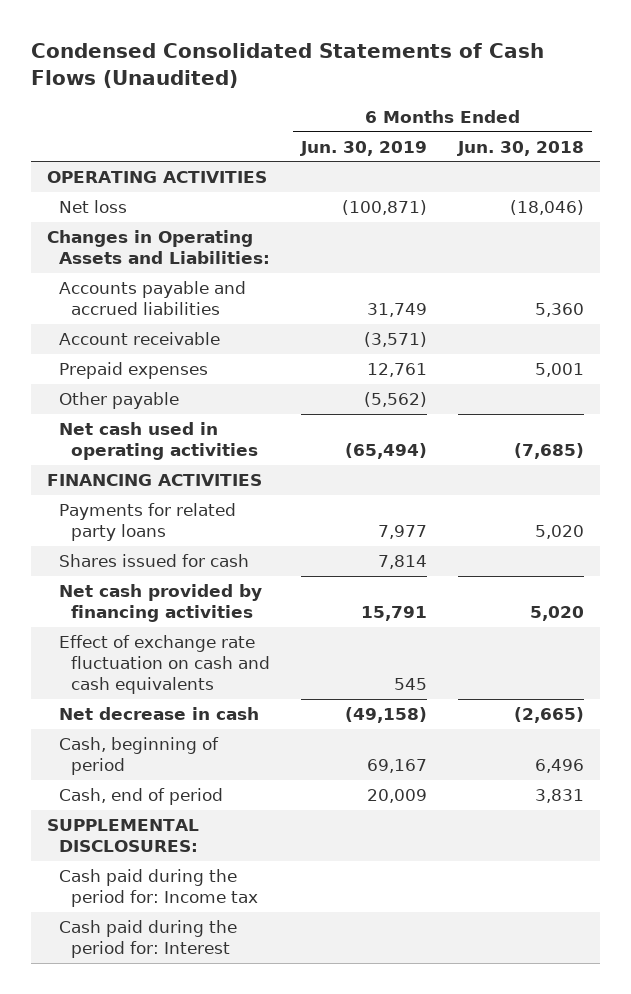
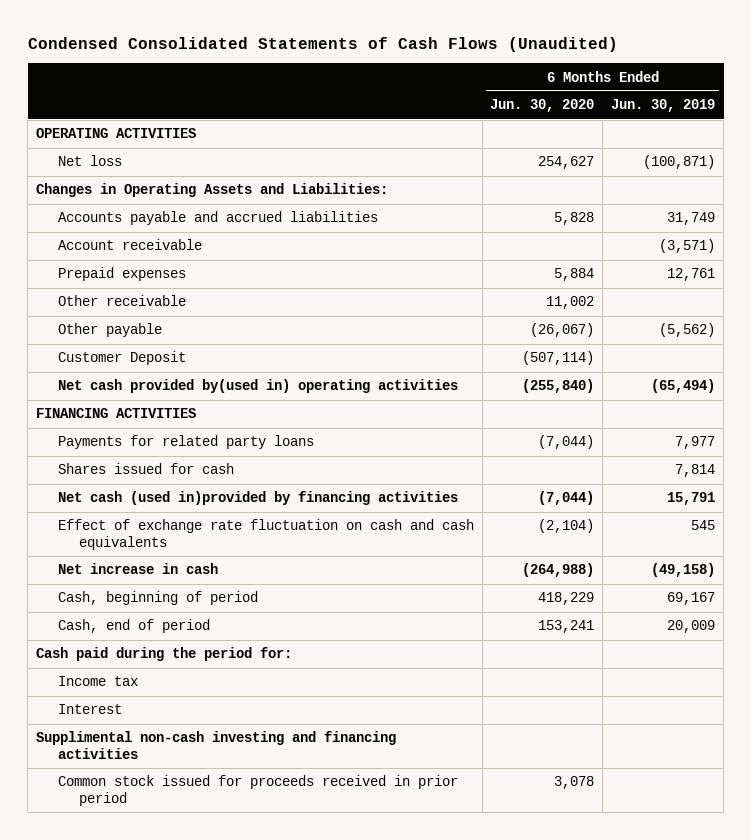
- | 6 Months Ended Jun. 30, 2019 | 6 Months Ended Jun. 30, 2018
+ | 6 Months Ended Jun. 30, 2020 | 6 Months Ended Jun. 30, 2019
+ Other receivable | 11,002 |
- Net cash used in operating activities | (65,494) | (7,685)
+ Customer Deposit | (507,114) |
+ Net cash provided by(used in) operating activities | (255,840) | (65,494)
- Net cash provided by financing activities | 15,791 | 5,020
+ Net cash (used in)provided by financing activities | (7,044) | 15,791
- Net decrease in cash | (49,158) | (2,665)
+ Net increase in cash | (264,988) | (49,158)
- SUPPLEMENTAL DISCLOSURES:
- Cash paid during the period for: Income tax
- Cash paid during the period for: Interest
+ Cash paid during the period for:
+ Income tax
+ Interest
+ Supplimental non-cash investing and financing activities
+ Common stock issued for proceeds received in prior period | 3,078 |

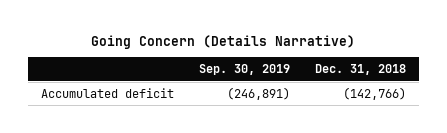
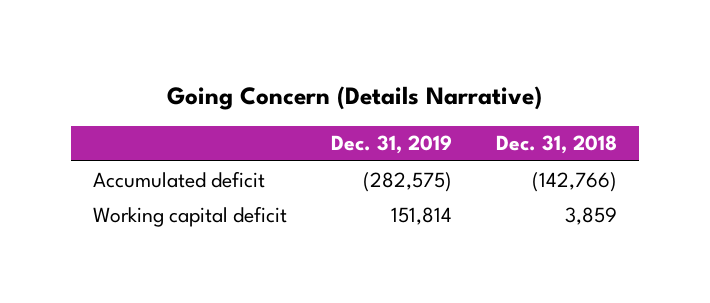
- | Sep. 30, 2019 | Dec. 31, 2018
+ | Dec. 31, 2019 | Dec. 31, 2018
+ Working capital deficit | 151,814 | 3,859

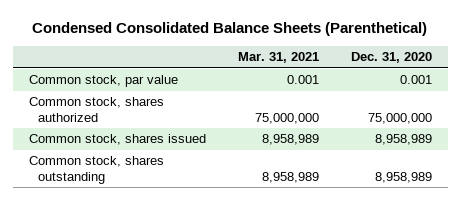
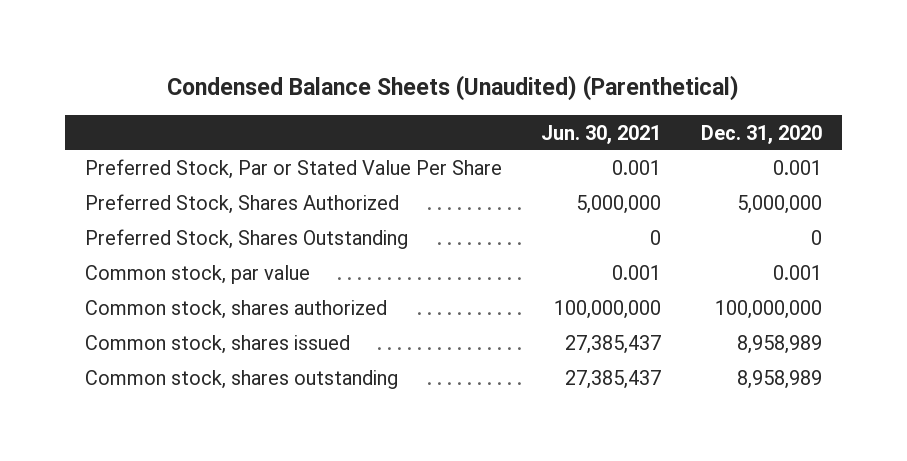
- Condensed Consolidated Balance Sheets (Parenthetical)
+ Condensed Balance Sheets (Unaudited) (Parenthetical)
- | Mar. 31, 2021 | Dec. 31, 2020
+ | Jun. 30, 2021 | Dec. 31, 2020
+ Preferred Stock, Par or Stated Value Per Share | 0.001 | 0.001
+ Preferred Stock, Shares Authorized | 5,000,000 | 5,000,000
+ Preferred Stock, Shares Outstanding | 0 | 0
- Common stock, shares authorized | 75,000,000 | 75,000,000
+ Common stock, shares authorized | 100,000,000 | 100,000,000

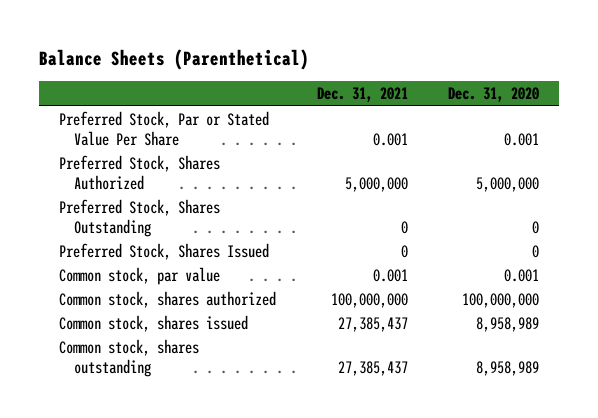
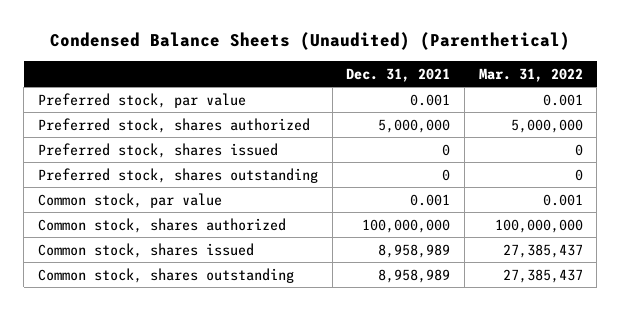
- Balance Sheets (Parenthetical)
+ Condensed Balance Sheets (Unaudited) (Parenthetical)
- | Dec. 31, 2021 | Dec. 31, 2020
+ | Dec. 31, 2021 | Mar. 31, 2022
- Preferred Stock, Par or Stated Value Per Share | 0.001 | 0.001
- Preferred Stock, Shares Authorized | 5,000,000 | 5,000,000
- Preferred Stock, Shares Outstanding | 0 | 0
- Preferred Stock, Shares Issued | 0 | 0
+ Preferred stock, par value | 0.001 | 0.001
+ Preferred stock, shares authorized | 5,000,000 | 5,000,000
+ Preferred stock, shares issued | 0 | 0
+ Preferred stock, shares outstanding | 0 | 0
- Common stock, shares issued | 27,385,437 | 8,958,989
- Common stock, shares outstanding | 27,385,437 | 8,958,989
+ Common stock, shares issued | 8,958,989 | 27,385,437
+ Common stock, shares outstanding | 8,958,989 | 27,385,437

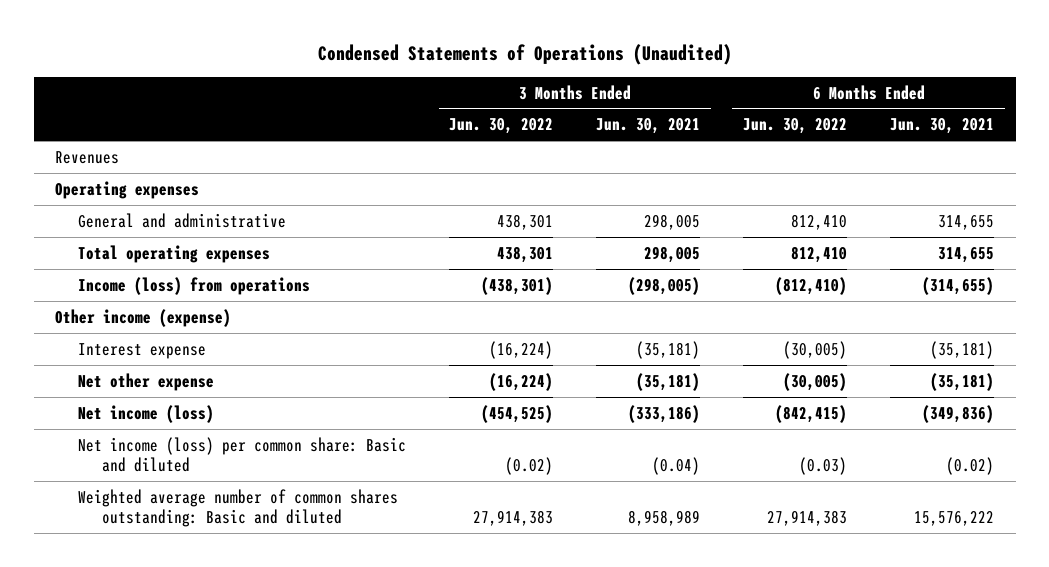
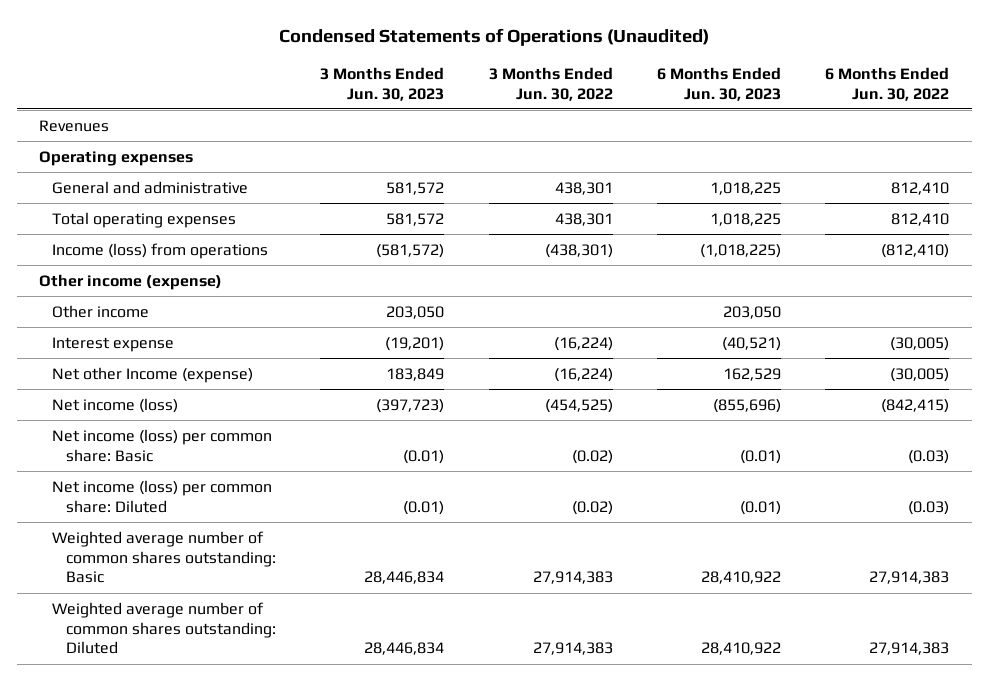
- | 3 Months Ended Jun. 30, 2022 | 3 Months Ended Jun. 30, 2021 | 6 Months Ended Jun. 30, 2022 | 6 Months Ended Jun. 30, 2021
+ | 3 Months Ended Jun. 30, 2023 | 3 Months Ended Jun. 30, 2022 | 6 Months Ended Jun. 30, 2023 | 6 Months Ended Jun. 30, 2022
+ Other income | 203,050 | | 203,050 |
- Net other expense | (16,224) | (35,181) | (30,005) | (35,181)
+ Net other Income (expense) | 183,849 | (16,224) | 162,529 | (30,005)
- Net income (loss) per common share: Basic and diluted | (0.02) | (0.04) | (0.03) | (0.02)
- Weighted average number of common shares outstanding: Basic and diluted | 27,914,383 | 8,958,989 | 27,914,383 | 15,576,222
+ Net income (loss) per common share: Basic | (0.01) | (0.02) | (0.01) | (0.03)
+ Net income (loss) per common share: Diluted | (0.01) | (0.02) | (0.01) | (0.03)
+ Weighted average number of common shares outstanding: Basic | 28,446,834 | 27,914,383 | 28,410,922 | 27,914,383
+ Weighted average number of common shares outstanding: Diluted | 28,446,834 | 27,914,383 | 28,410,922 | 27,914,383

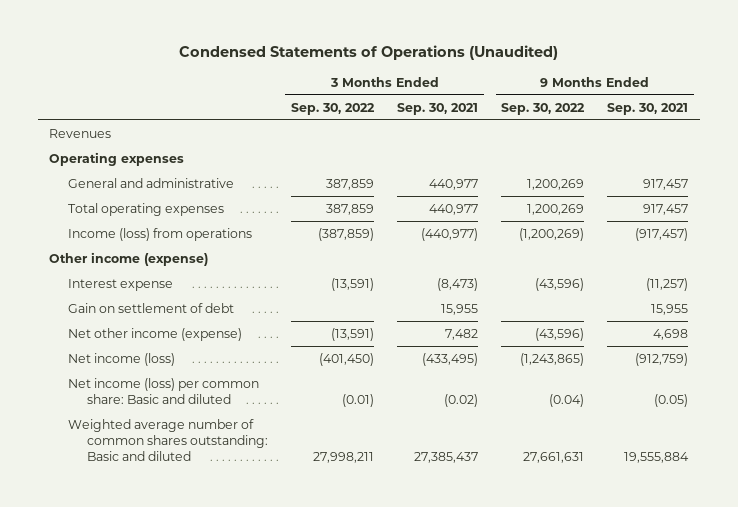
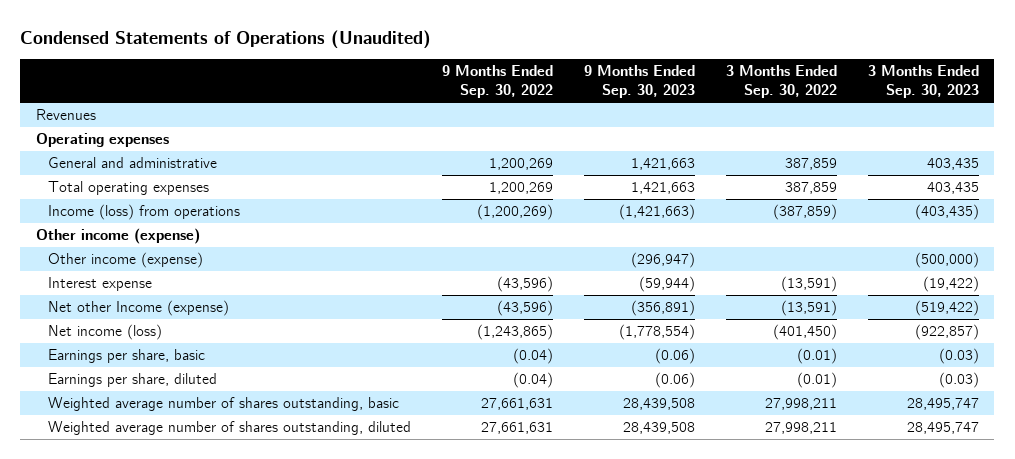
- | 3 Months Ended Sep. 30, 2022 | 3 Months Ended Sep. 30, 2021 | 9 Months Ended Sep. 30, 2022 | 9 Months Ended Sep. 30, 2021
+ | 9 Months Ended Sep. 30, 2022 | 9 Months Ended Sep. 30, 2023 | 3 Months Ended Sep. 30, 2022 | 3 Months Ended Sep. 30, 2023
+ Other income (expense) | | (296,947) | | (500,000)
- Gain on settlement of debt | | 15,955 | | 15,955
- Net other income (expense) | (13,591) | 7,482 | (43,596) | 4,698
+ Net other Income (expense) | (43,596) | (356,891) | (13,591) | (519,422)
- Net income (loss) per common share: Basic and diluted | (0.01) | (0.02) | (0.04) | (0.05)
- Weighted average number of common shares outstanding: Basic and diluted | 27,998,211 | 27,385,437 | 27,661,631 | 19,555,884
+ Earnings per share, basic | (0.04) | (0.06) | (0.01) | (0.03)
+ Earnings per share, diluted | (0.04) | (0.06) | (0.01) | (0.03)
+ Weighted average number of shares outstanding, basic | 27,661,631 | 28,439,508 | 27,998,211 | 28,495,747
+ Weighted average number of shares outstanding, diluted | 27,661,631 | 28,439,508 | 27,998,211 | 28,495,747

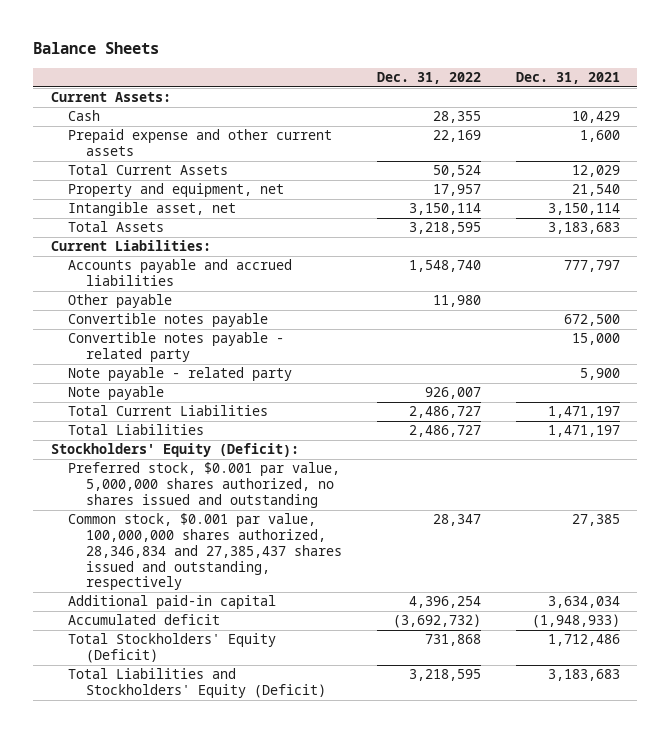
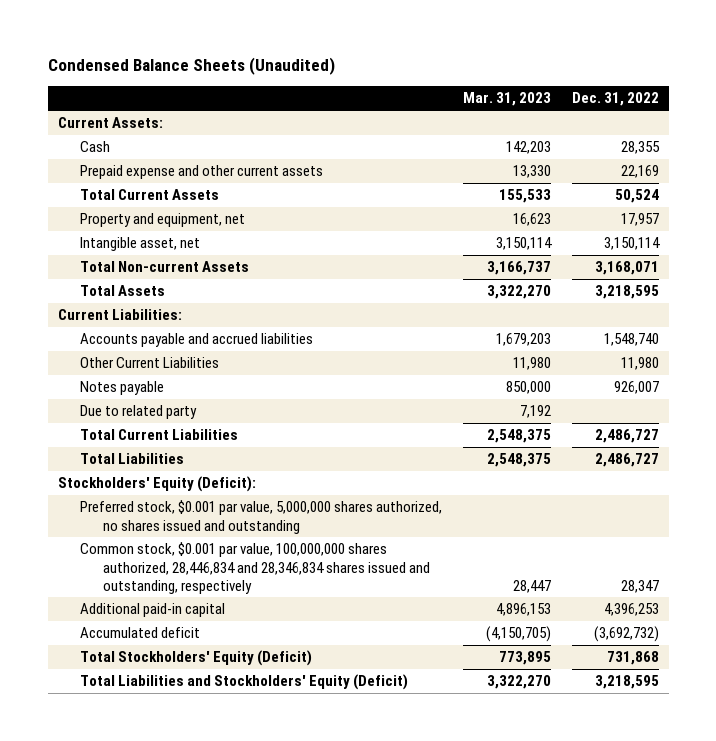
- Balance Sheets
+ Condensed Balance Sheets (Unaudited)
- | Dec. 31, 2022 | Dec. 31, 2021
+ | Mar. 31, 2023 | Dec. 31, 2022
+ Total Non-current Assets | 3,166,737 | 3,168,071
- Other payable | 11,980 |
- Convertible notes payable | | 672,500
- Convertible notes payable - related party | | 15,000
- Note payable - related party | | 5,900
- Note payable | 926,007 |
+ Other Current Liabilities | 11,980 | 11,980
+ Notes payable | 850,000 | 926,007
+ Due to related party | 7,192 |
- Common stock, $0.001 par value, 100,000,000 shares authorized, 28,346,834 and 27,385,437 shares issued and outstanding, respectively | 28,347 | 27,385
- Additional paid-in capital | 4,396,254 | 3,634,034
+ Common stock, $0.001 par value, 100,000,000 shares authorized, 28,446,834 and 28,346,834 shares issued and outstanding, respectively | 28,447 | 28,347
+ Additional paid-in capital | 4,896,153 | 4,396,253

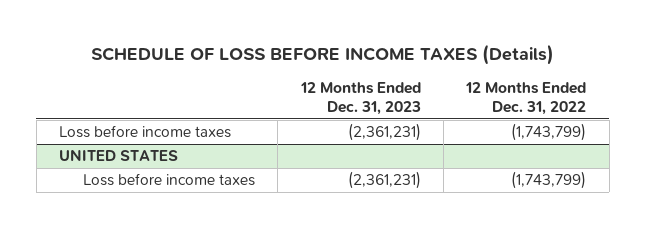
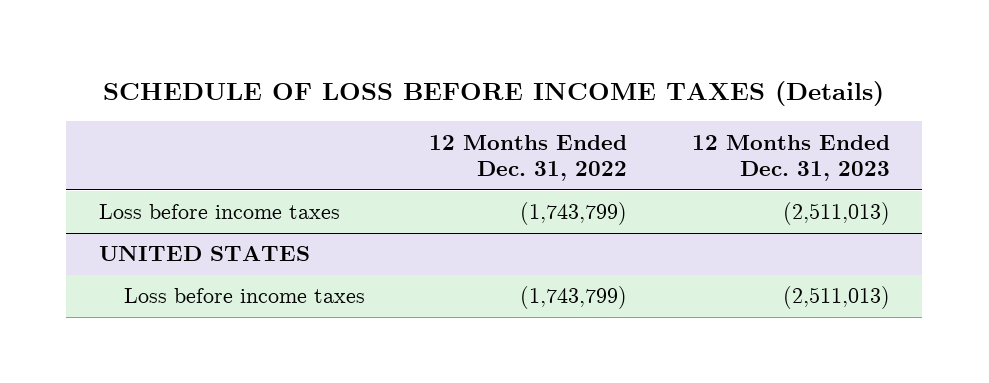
- | 12 Months Ended Dec. 31, 2023 | 12 Months Ended Dec. 31, 2022
+ | 12 Months Ended Dec. 31, 2022 | 12 Months Ended Dec. 31, 2023
- Loss before income taxes | (2,361,231) | (1,743,799)
+ Loss before income taxes | (1,743,799) | (2,511,013)
@ UNITED STATES
- Loss before income taxes | (2,361,231) | (1,743,799)
+ Loss before income taxes | (1,743,799) | (2,511,013)

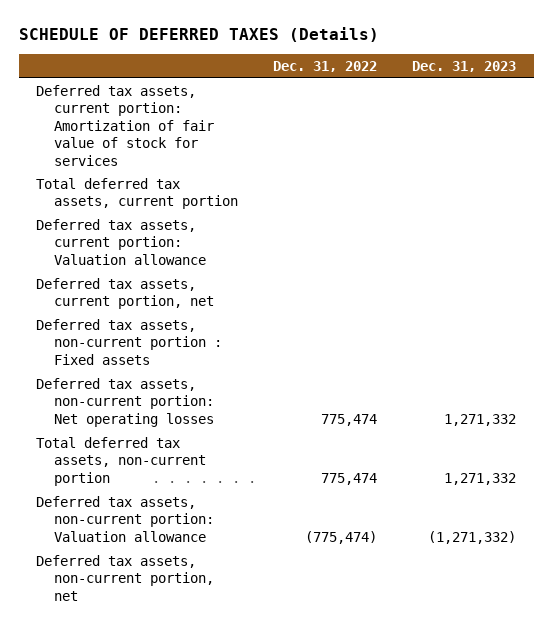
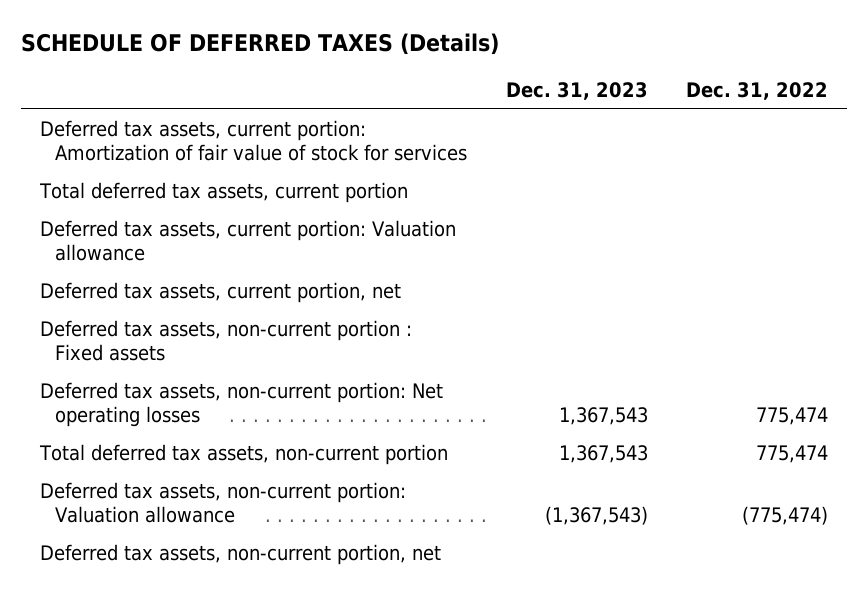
- | Dec. 31, 2022 | Dec. 31, 2023
+ | Dec. 31, 2023 | Dec. 31, 2022
- Deferred tax assets, non-current portion: Net operating losses | 775,474 | 1,271,332
- Total deferred tax assets, non-current portion | 775,474 | 1,271,332
- Deferred tax assets, non-current portion: Valuation allowance | (775,474) | (1,271,332)
+ Deferred tax assets, non-current portion: Net operating losses | 1,367,543 | 775,474
+ Total deferred tax assets, non-current portion | 1,367,543 | 775,474
+ Deferred tax assets, non-current portion: Valuation allowance | (1,367,543) | (775,474)

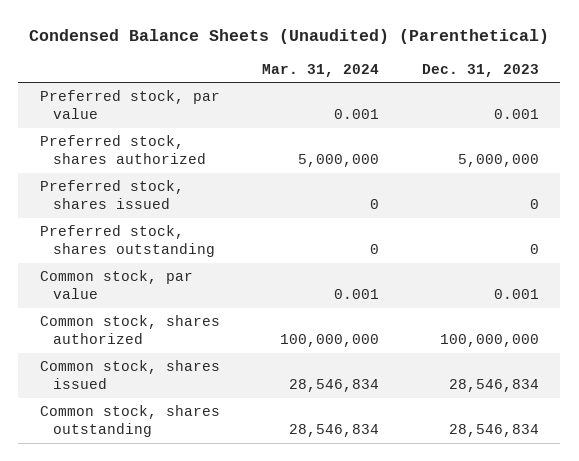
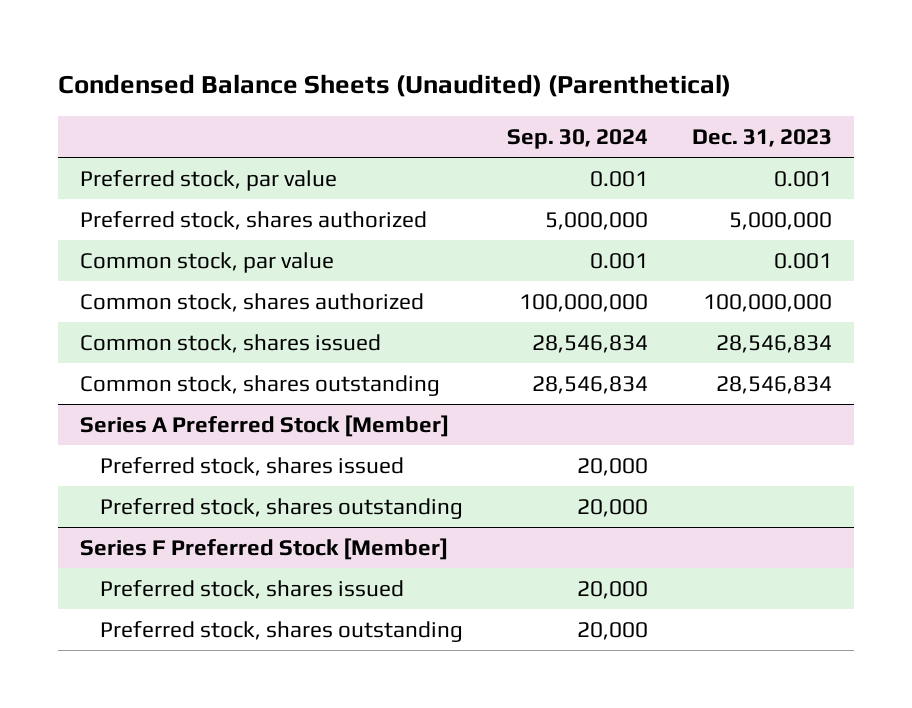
- | Mar. 31, 2024 | Dec. 31, 2023
+ | Sep. 30, 2024 | Dec. 31, 2023
- Preferred stock, shares issued | 0 | 0
- Preferred stock, shares outstanding | 0 | 0
+ Series A Preferred Stock [Member]
+ Preferred stock, shares issued | 20,000 |
+ Preferred stock, shares outstanding | 20,000 |
+ Series F Preferred Stock [Member]
+ Preferred stock, shares issued | 20,000 |
+ Preferred stock, shares outstanding | 20,000 |

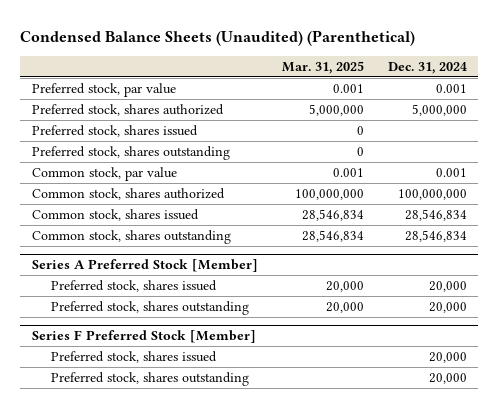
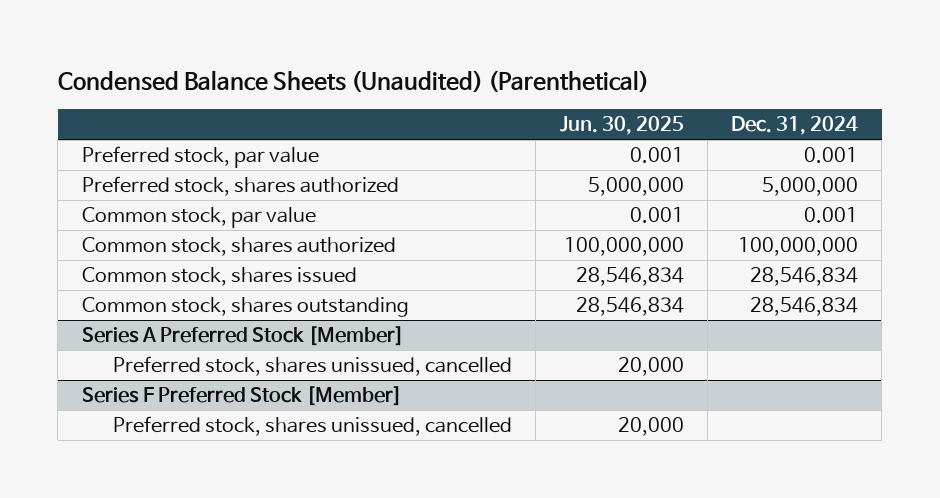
- | Mar. 31, 2025 | Dec. 31, 2024
+ | Jun. 30, 2025 | Dec. 31, 2024
- Preferred stock, shares issued | 0 |
- Preferred stock, shares outstanding | 0 |
@ Series A Preferred Stock [Member]
- Preferred stock, shares issued | 20,000 | 20,000
- Preferred stock, shares outstanding | 20,000 | 20,000
+ Preferred stock, shares unissued, cancelled | 20,000 |
@ Series F Preferred Stock [Member]
- Preferred stock, shares issued | | 20,000
- Preferred stock, shares outstanding | | 20,000
+ Preferred stock, shares unissued, cancelled | 20,000 |

